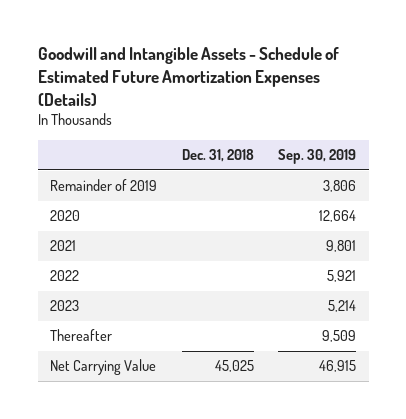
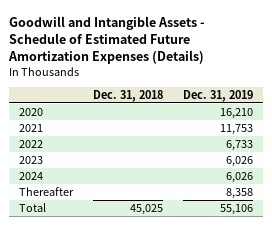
- | Dec. 31, 2018 | Sep. 30, 2019
+ | Dec. 31, 2018 | Dec. 31, 2019
- Remainder of 2019 | | 3,806
+ 2024 | | 6,026
- Net Carrying Value | 45,025 | 46,915
+ Total | 45,025 | 55,106

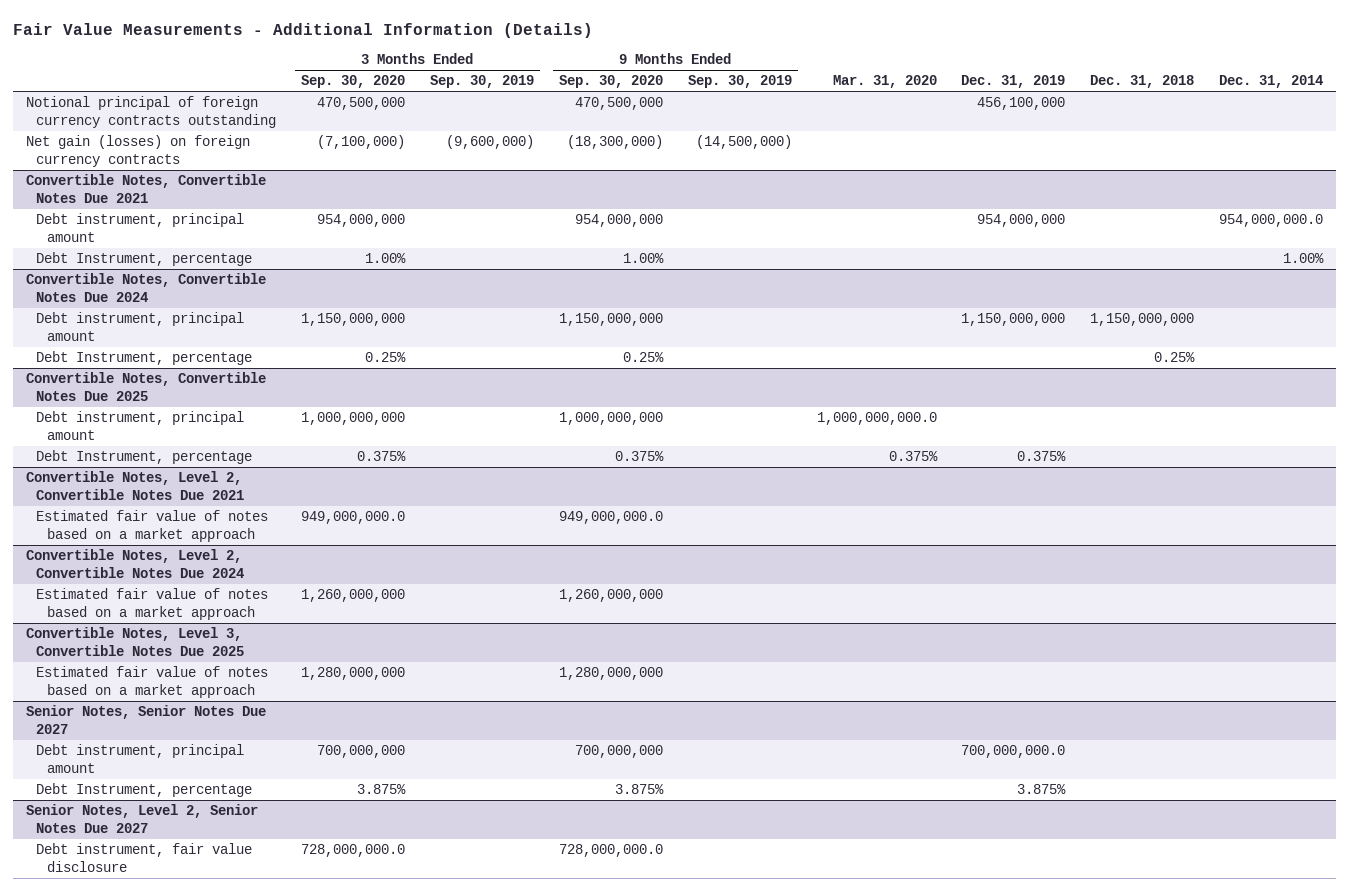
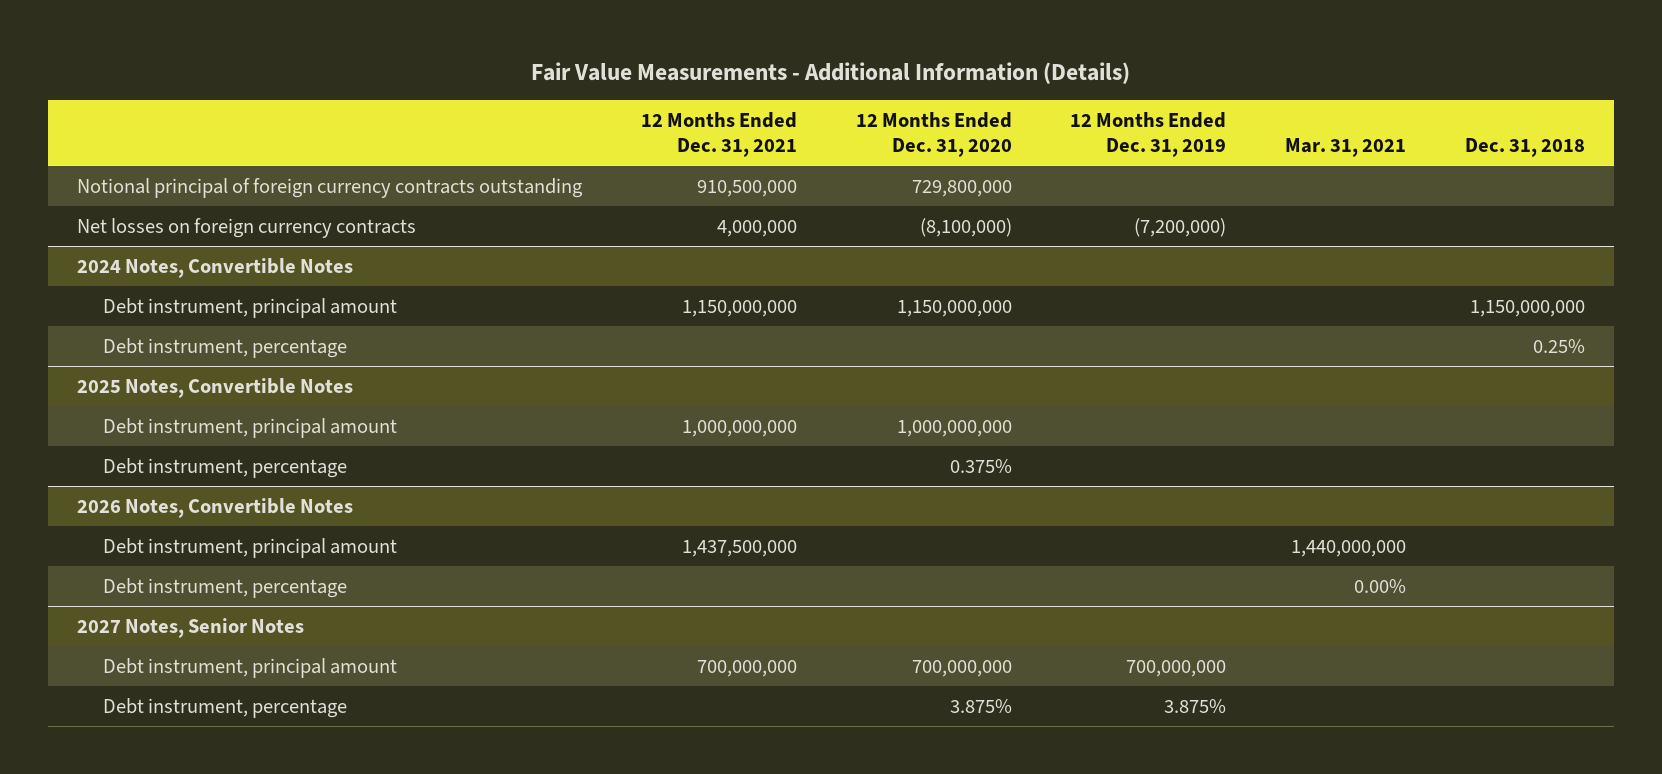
- | 3 Months Ended Sep. 30, 2020 | 3 Months Ended Sep. 30, 2019 | 9 Months Ended Sep. 30, 2020 | 9 Months Ended Sep. 30, 2019 | Mar. 31, 2020 | Dec. 31, 2019 | Dec. 31, 2018 | Dec. 31, 2014
+ | 12 Months Ended Dec. 31, 2021 | 12 Months Ended Dec. 31, 2020 | 12 Months Ended Dec. 31, 2019 | Mar. 31, 2021 | Dec. 31, 2018
- Net gain (losses) on foreign currency contracts | (7,100,000) | (9,600,000) | (18,300,000) | (14,500,000) | | | |
- Convertible Notes, Convertible Notes Due 2021
- Debt instrument, principal amount | 954,000,000 | | 954,000,000 | | | 954,000,000 | | 954,000,000.0
- Debt Instrument, percentage | 1.00% | | 1.00% | | | | | 1.00%
- Convertible Notes, Convertible Notes Due 2024
+ Net losses on foreign currency contracts | 4,000,000 | (8,100,000) | (7,200,000) | |
+ 2024 Notes, Convertible Notes
- Debt Instrument, percentage | 0.25% | | 0.25% | | | | 0.25% |
- Convertible Notes, Convertible Notes Due 2025
+ Debt instrument, percentage | | | | | 0.25%
+ 2025 Notes, Convertible Notes
- Debt Instrument, percentage | 0.375% | | 0.375% | | 0.375% | 0.375% | |
- Convertible Notes, Level 2, Convertible Notes Due 2021
- Estimated fair value of notes based on a market approach | 949,000,000.0 | | 949,000,000.0 | | | | |
- Convertible Notes, Level 2, Convertible Notes Due 2024
- Estimated fair value of notes based on a market approach | 1,260,000,000 | | 1,260,000,000 | | | | |
- Convertible Notes, Level 3, Convertible Notes Due 2025
- Estimated fair value of notes based on a market approach | 1,280,000,000 | | 1,280,000,000 | | | | |
- Senior Notes, Senior Notes Due 2027
+ Debt instrument, percentage | | 0.375% | | |
+ 2026 Notes, Convertible Notes
+ Debt instrument, principal amount | 1,437,500,000 | | | 1,440,000,000 |
+ Debt instrument, percentage | | | | 0.00% |
+ 2027 Notes, Senior Notes
- Debt Instrument, percentage | 3.875% | | 3.875% | | | 3.875% | |
- Senior Notes, Level 2, Senior Notes Due 2027
- Debt instrument, fair value disclosure | 728,000,000.0 | | 728,000,000.0 | | | | |
+ Debt instrument, percentage | | 3.875% | 3.875% | |

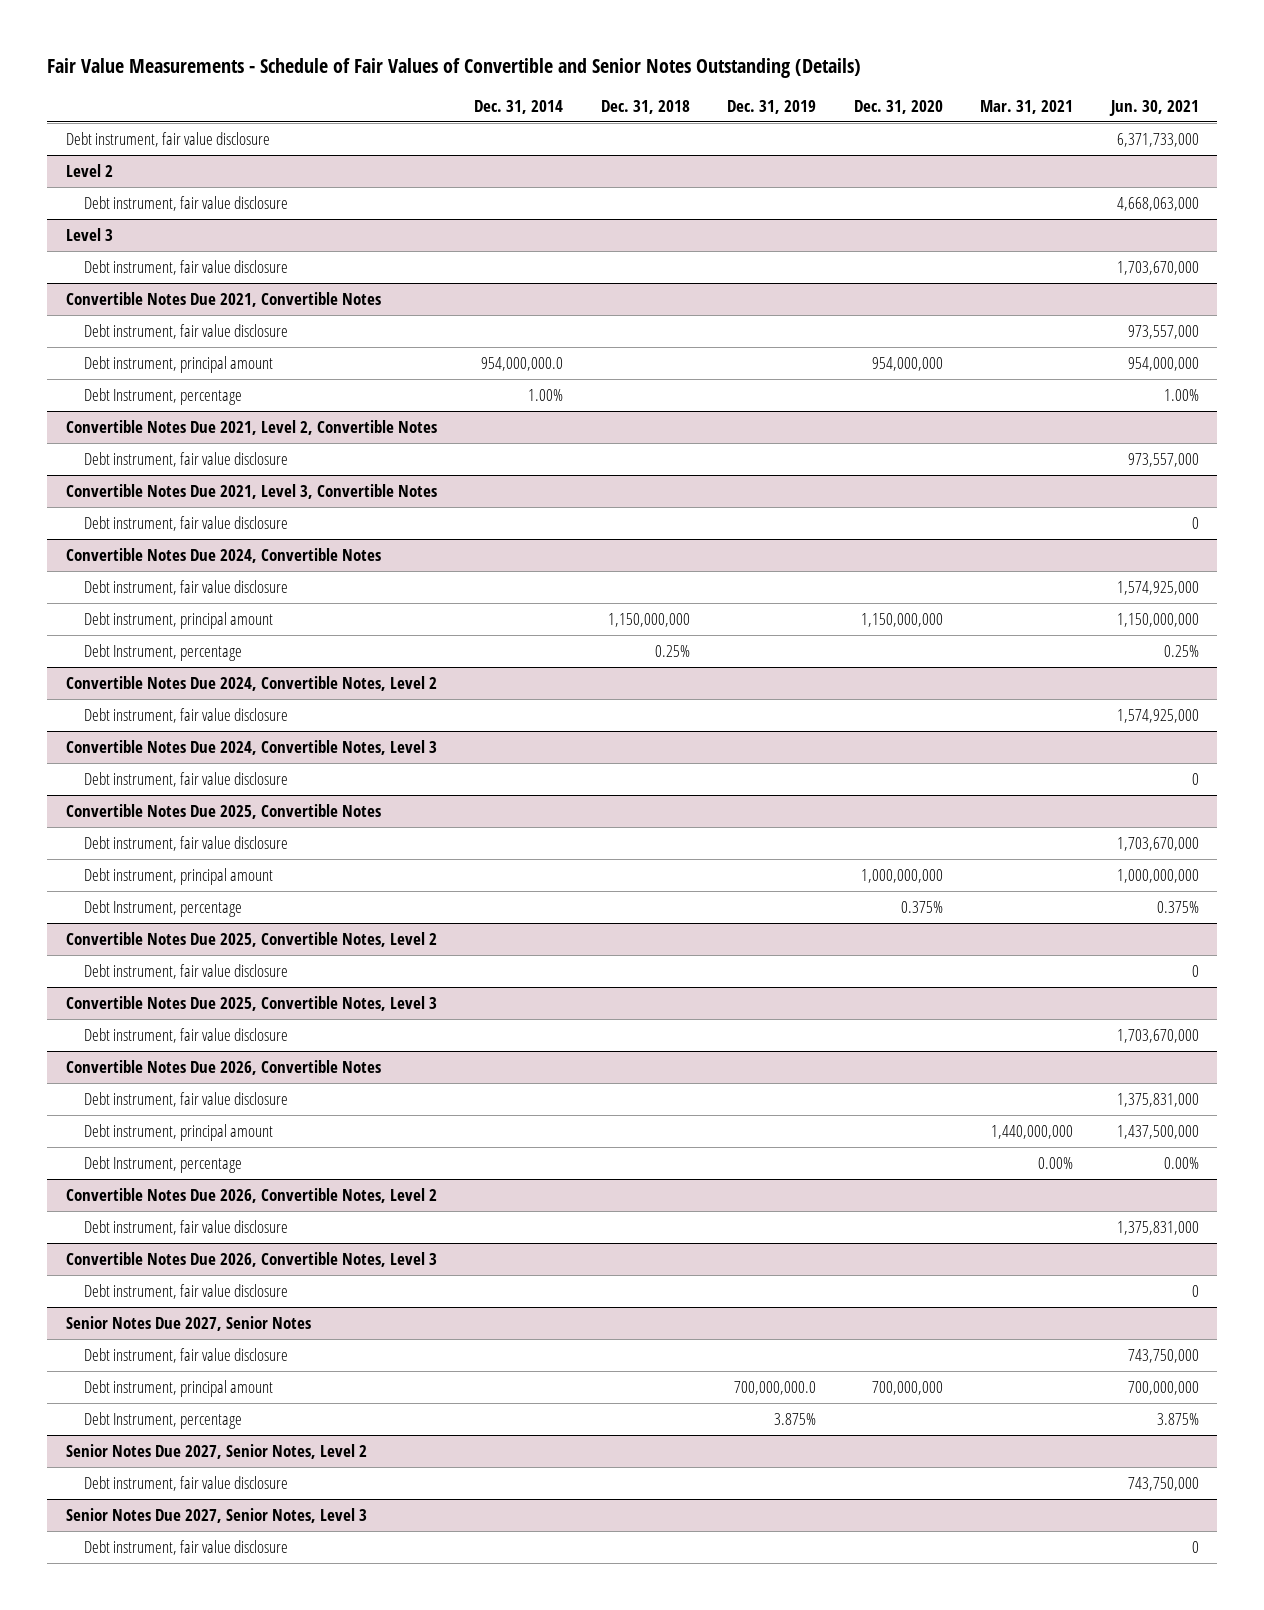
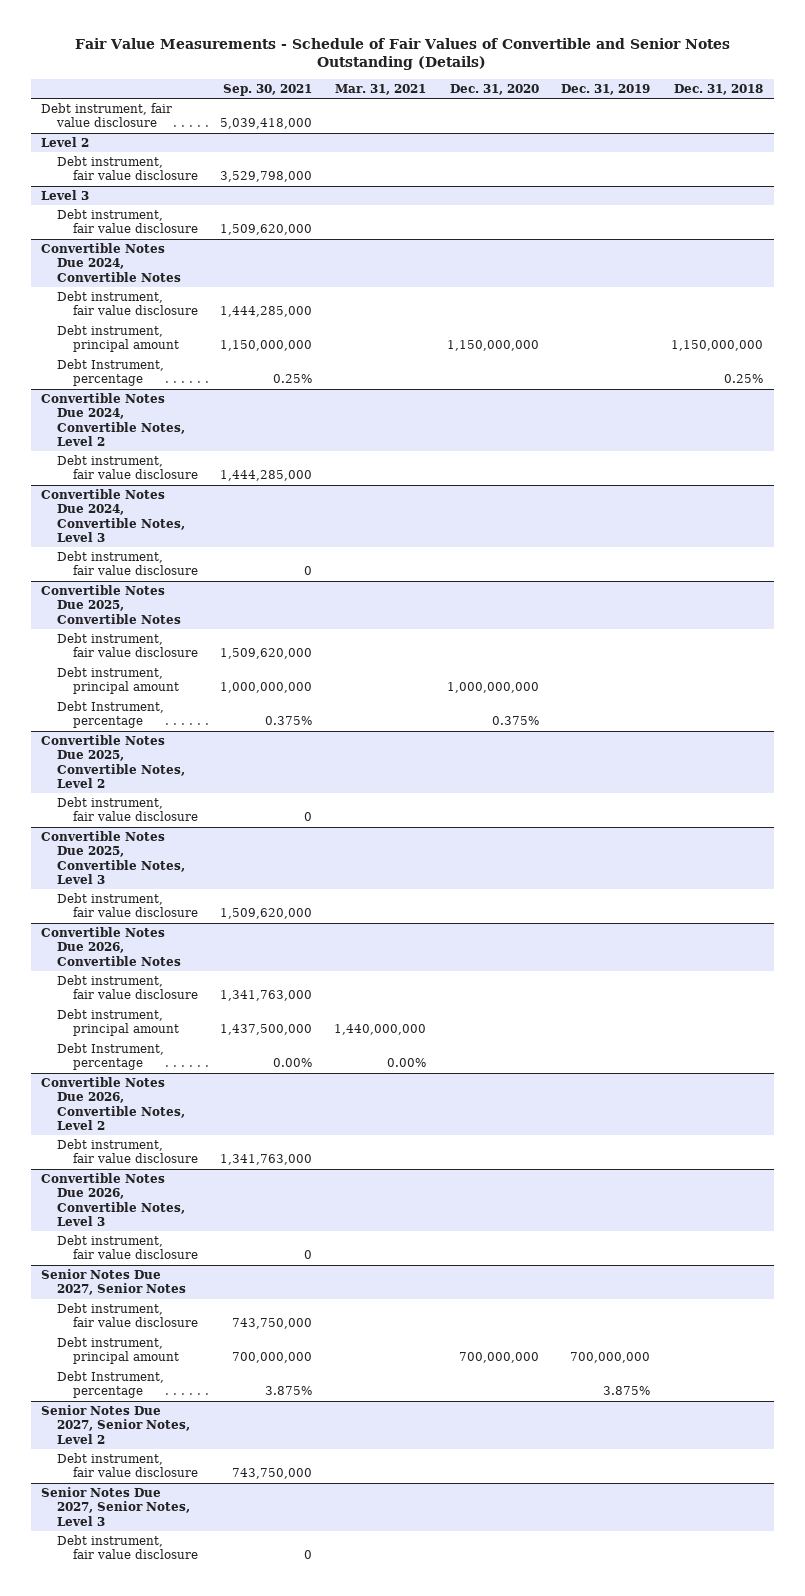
- | Dec. 31, 2014 | Dec. 31, 2018 | Dec. 31, 2019 | Dec. 31, 2020 | Mar. 31, 2021 | Jun. 30, 2021
+ | Sep. 30, 2021 | Mar. 31, 2021 | Dec. 31, 2020 | Dec. 31, 2019 | Dec. 31, 2018
- Convertible Notes Due 2021, Convertible Notes
- Debt instrument, fair value disclosure | | | | | | 973,557,000
- Debt instrument, principal amount | 954,000,000.0 | | | 954,000,000 | | 954,000,000
- Debt Instrument, percentage | 1.00% | | | | | 1.00%
- Convertible Notes Due 2021, Level 2, Convertible Notes
- Debt instrument, fair value disclosure | | | | | | 973,557,000
- Convertible Notes Due 2021, Level 3, Convertible Notes
- Debt instrument, fair value disclosure | | | | | | 0
@ Senior Notes Due 2027, Senior Notes
- Debt instrument, principal amount | | | 700,000,000.0 | 700,000,000 | | 700,000,000
+ Debt instrument, principal amount | 700,000,000 | | 700,000,000 | 700,000,000 |

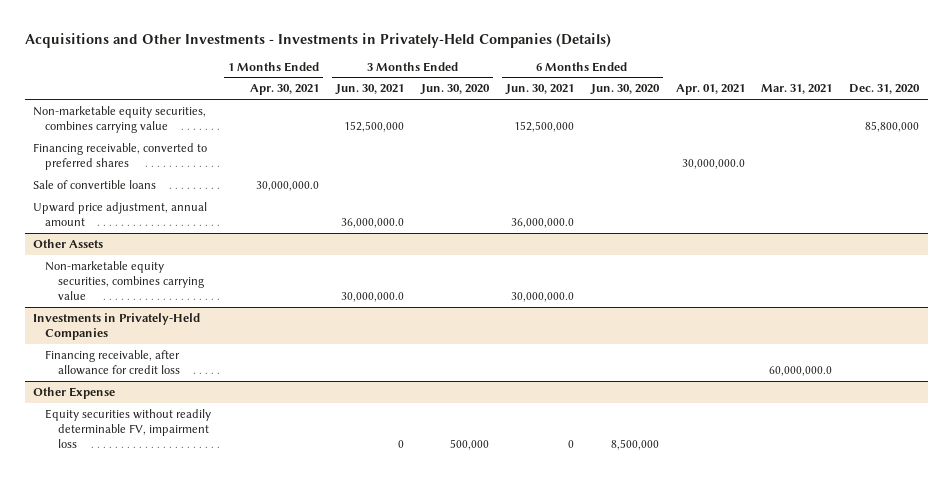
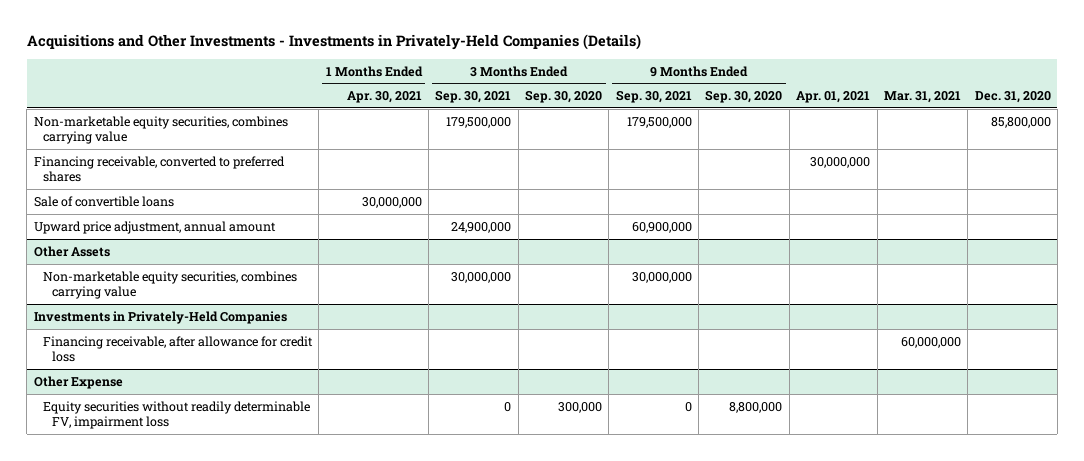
- | 1 Months Ended Apr. 30, 2021 | 3 Months Ended Jun. 30, 2021 | 3 Months Ended Jun. 30, 2020 | 6 Months Ended Jun. 30, 2021 | 6 Months Ended Jun. 30, 2020 | Apr. 01, 2021 | Mar. 31, 2021 | Dec. 31, 2020
+ | 1 Months Ended Apr. 30, 2021 | 3 Months Ended Sep. 30, 2021 | 3 Months Ended Sep. 30, 2020 | 9 Months Ended Sep. 30, 2021 | 9 Months Ended Sep. 30, 2020 | Apr. 01, 2021 | Mar. 31, 2021 | Dec. 31, 2020
- Financing receivable, converted to preferred shares | | | | | | 30,000,000.0 | |
- Sale of convertible loans | 30,000,000.0 | | | | | | |
+ Financing receivable, converted to preferred shares | | | | | | 30,000,000 | |
+ Sale of convertible loans | 30,000,000 | | | | | | |
@ Investments in Privately-Held Companies
- Financing receivable, after allowance for credit loss | | | | | | | 60,000,000.0 |
+ Financing receivable, after allowance for credit loss | | | | | | | 60,000,000 |

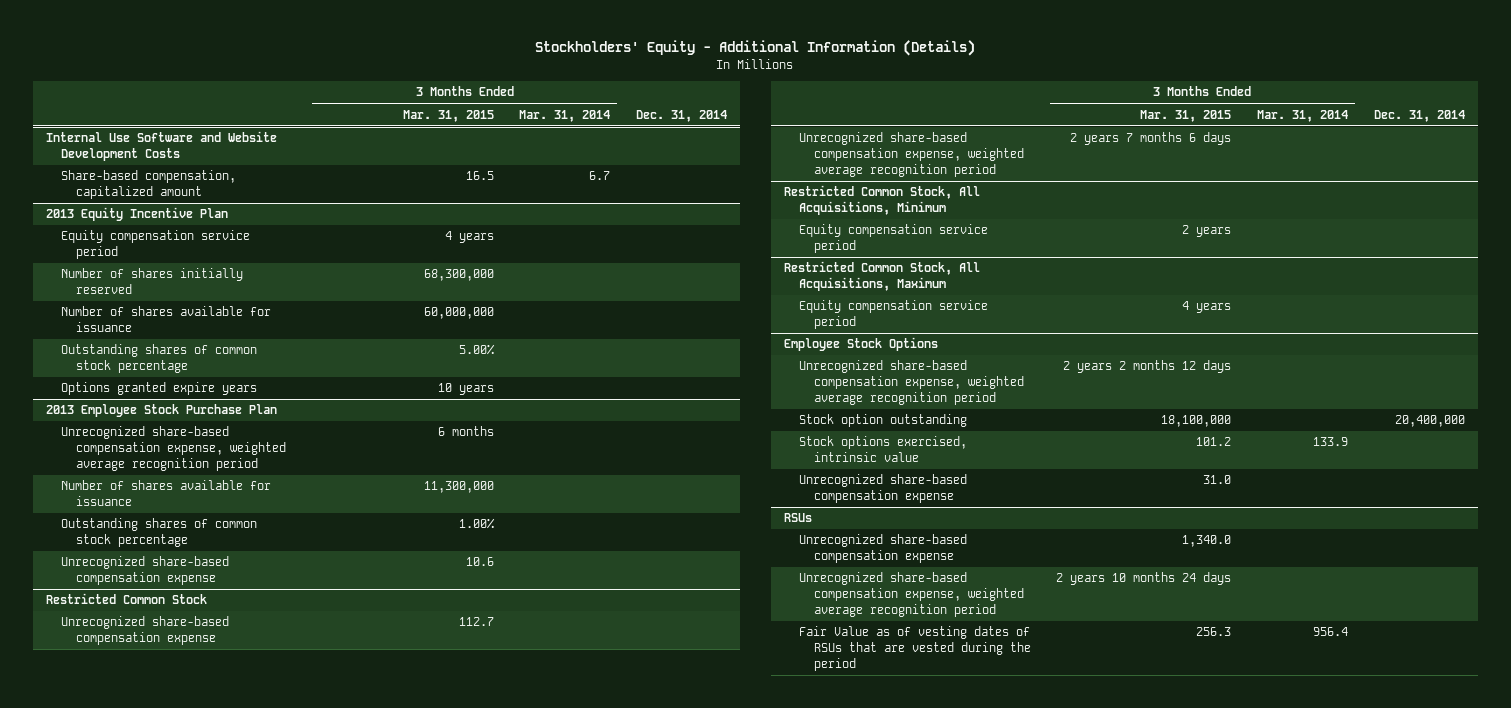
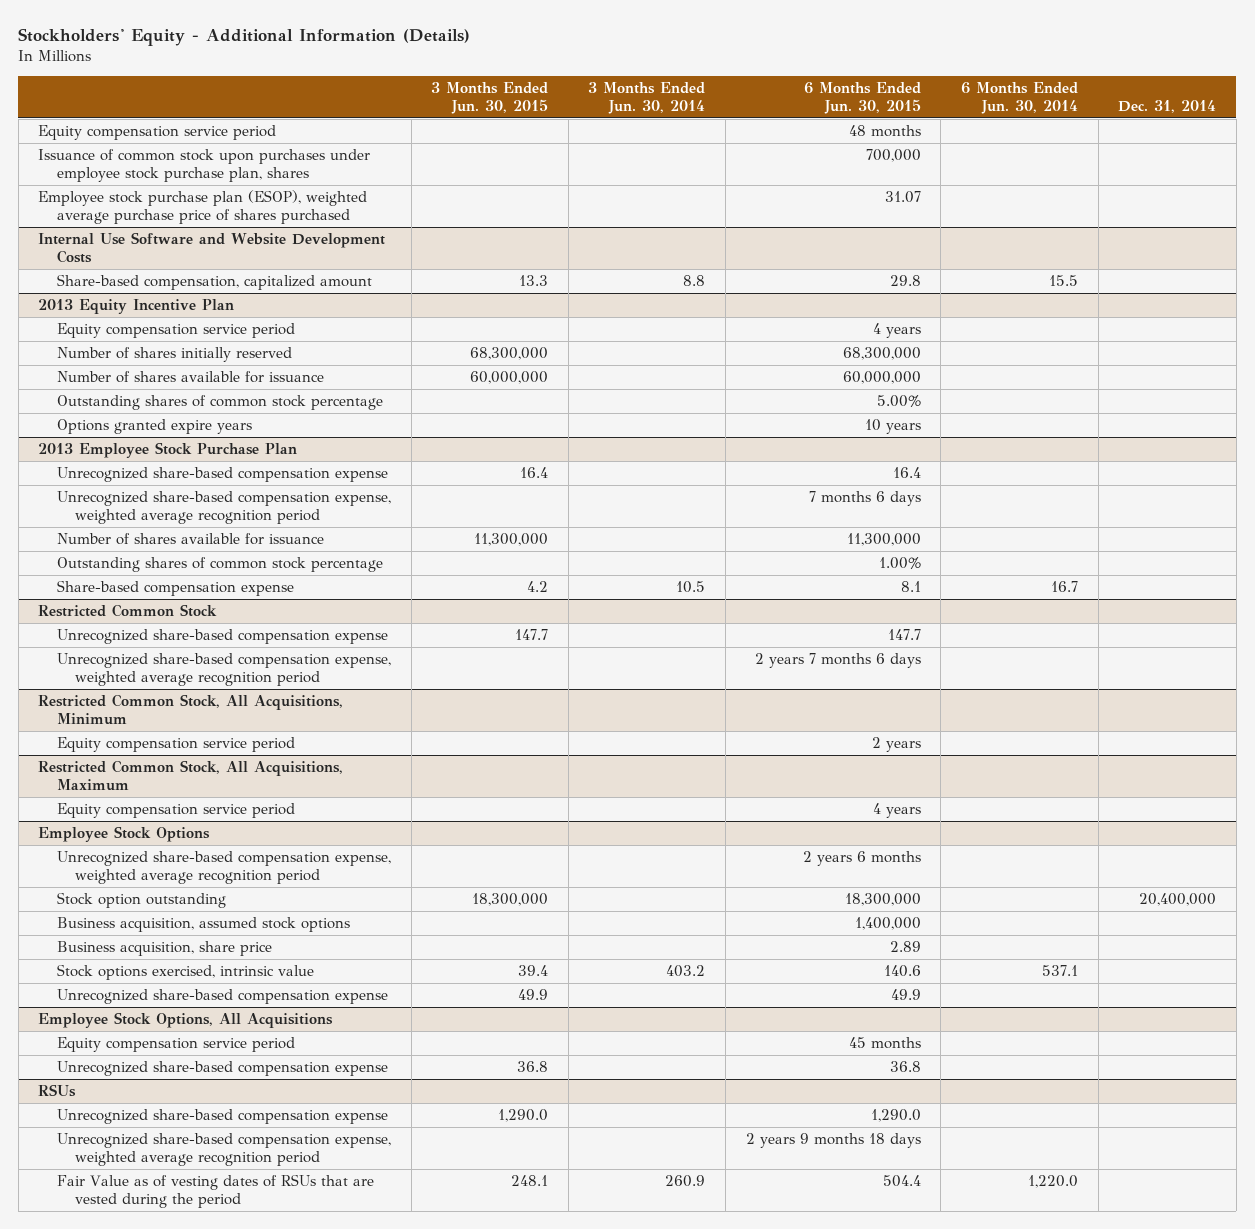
- | 3 Months Ended Mar. 31, 2015 | 3 Months Ended Mar. 31, 2014 | Dec. 31, 2014
+ | 3 Months Ended Jun. 30, 2015 | 3 Months Ended Jun. 30, 2014 | 6 Months Ended Jun. 30, 2015 | 6 Months Ended Jun. 30, 2014 | Dec. 31, 2014
+ Equity compensation service period | | | 48 months | |
+ Issuance of common stock upon purchases under employee stock purchase plan, shares | | | 700,000 | |
+ Employee stock purchase plan (ESOP), weighted average purchase price of shares purchased | | | 31.07 | |
@ 2013 Employee Stock Purchase Plan
moved up: Unrecognized share-based compensation expense | 16.4 | | 16.4 | |
+ Share-based compensation expense | 4.2 | 10.5 | 8.1 | 16.7 |
@ Employee Stock Options
+ Business acquisition, assumed stock options | | | 1,400,000 | |
+ Business acquisition, share price | | | 2.89 | |
+ Employee Stock Options, All Acquisitions
+ Equity compensation service period | | | 45 months | |
+ Unrecognized share-based compensation expense | 36.8 | | 36.8 | |

